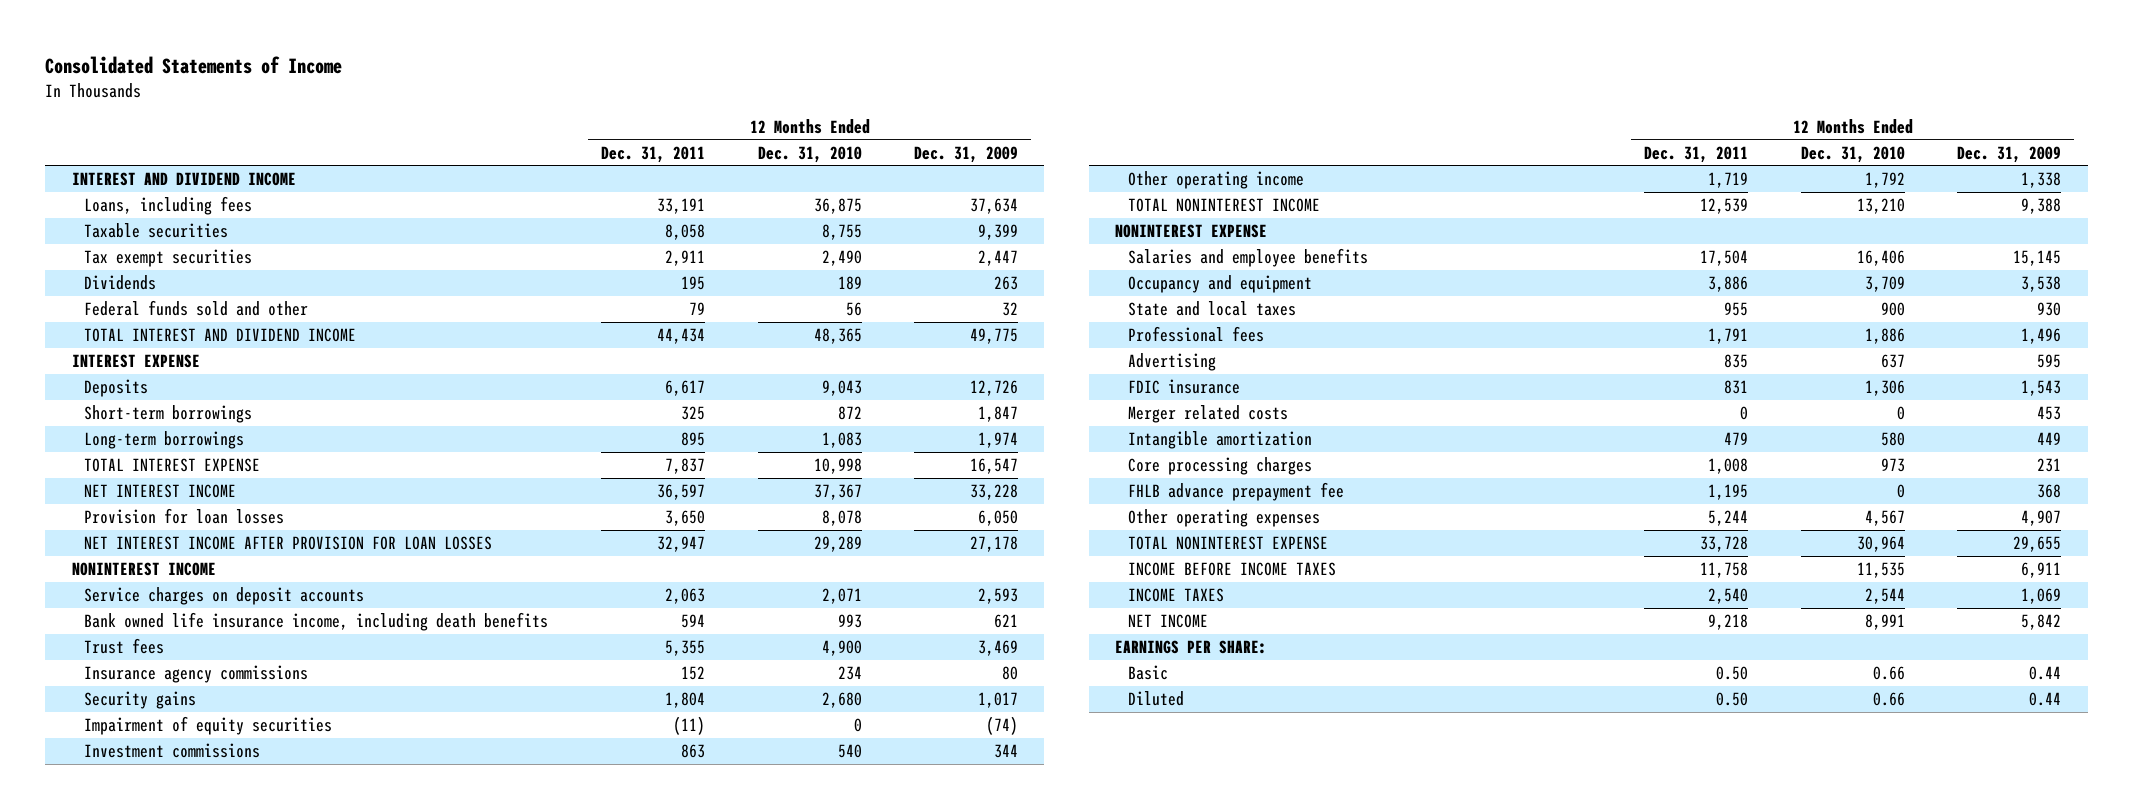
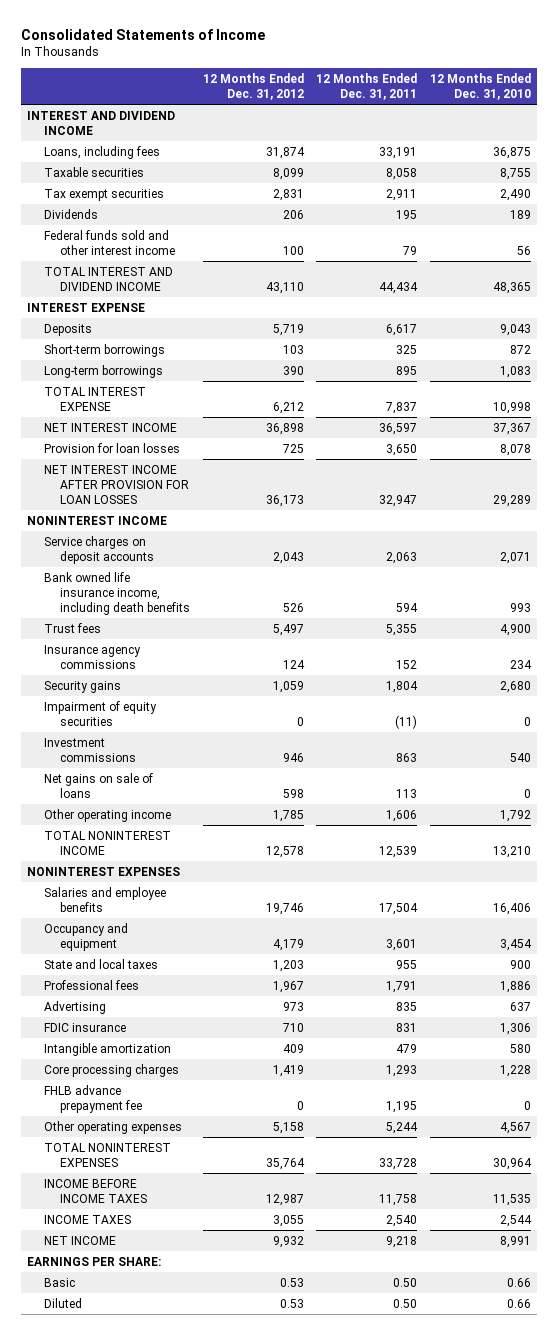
- | 12 Months Ended Dec. 31, 2011 | 12 Months Ended Dec. 31, 2010 | 12 Months Ended Dec. 31, 2009
+ | 12 Months Ended Dec. 31, 2012 | 12 Months Ended Dec. 31, 2011 | 12 Months Ended Dec. 31, 2010
- Federal funds sold and other | 79 | 56 | 32
+ Federal funds sold and other interest income | 100 | 79 | 56
- Other operating income | 1,719 | 1,792 | 1,338
+ Net gains on sale of loans | 598 | 113 | 0
+ Other operating income | 1,785 | 1,606 | 1,792
- NONINTEREST EXPENSE
+ NONINTEREST EXPENSES
- Occupancy and equipment | 3,886 | 3,709 | 3,538
+ Occupancy and equipment | 4,179 | 3,601 | 3,454
- Merger related costs | 0 | 0 | 453
- Core processing charges | 1,008 | 973 | 231
+ Core processing charges | 1,419 | 1,293 | 1,228
- TOTAL NONINTEREST EXPENSE | 33,728 | 30,964 | 29,655
+ TOTAL NONINTEREST EXPENSES | 35,764 | 33,728 | 30,964

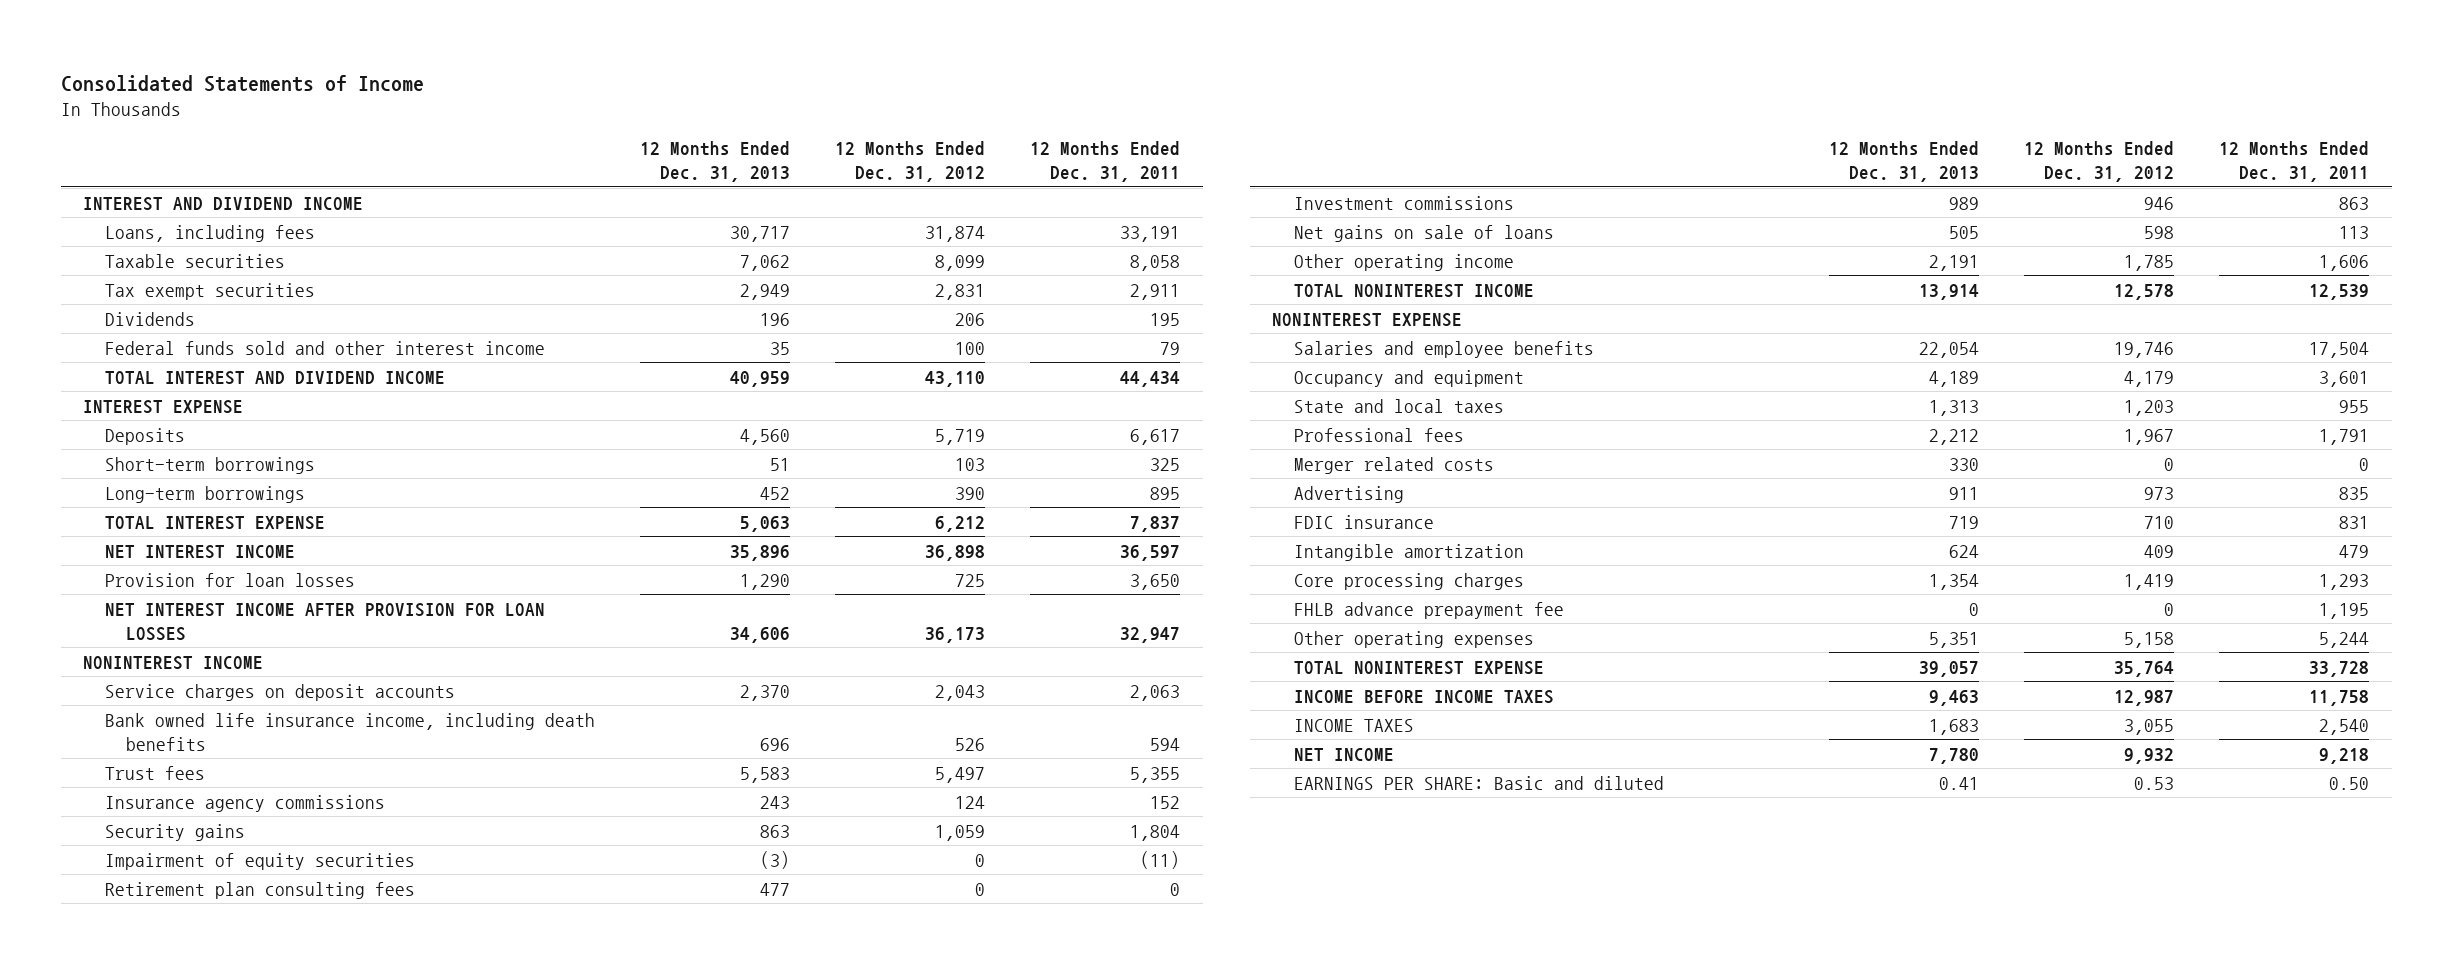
- | 12 Months Ended Dec. 31, 2012 | 12 Months Ended Dec. 31, 2011 | 12 Months Ended Dec. 31, 2010
+ | 12 Months Ended Dec. 31, 2013 | 12 Months Ended Dec. 31, 2012 | 12 Months Ended Dec. 31, 2011
+ Retirement plan consulting fees | 477 | 0 | 0
- NONINTEREST EXPENSES
+ NONINTEREST EXPENSE
+ Merger related costs | 330 | 0 | 0
- TOTAL NONINTEREST EXPENSES | 35,764 | 33,728 | 30,964
+ TOTAL NONINTEREST EXPENSE | 39,057 | 35,764 | 33,728
- EARNINGS PER SHARE:
- Basic | 0.53 | 0.50 | 0.66
- Diluted | 0.53 | 0.50 | 0.66
+ EARNINGS PER SHARE: Basic and diluted | 0.41 | 0.53 | 0.50

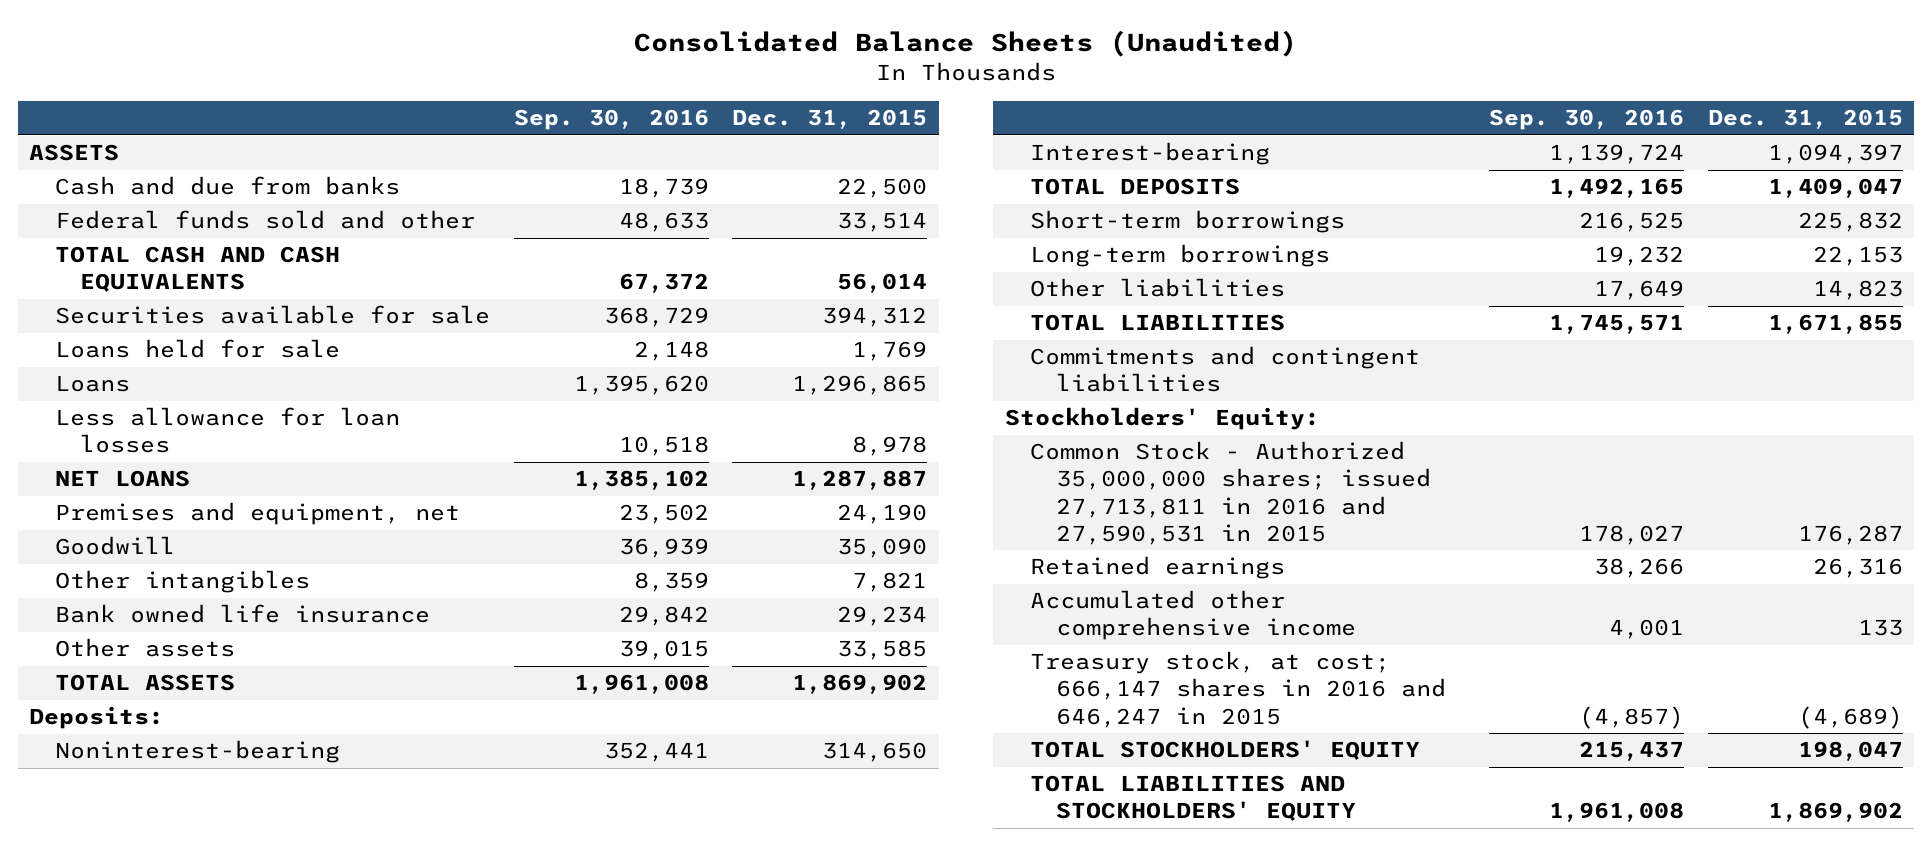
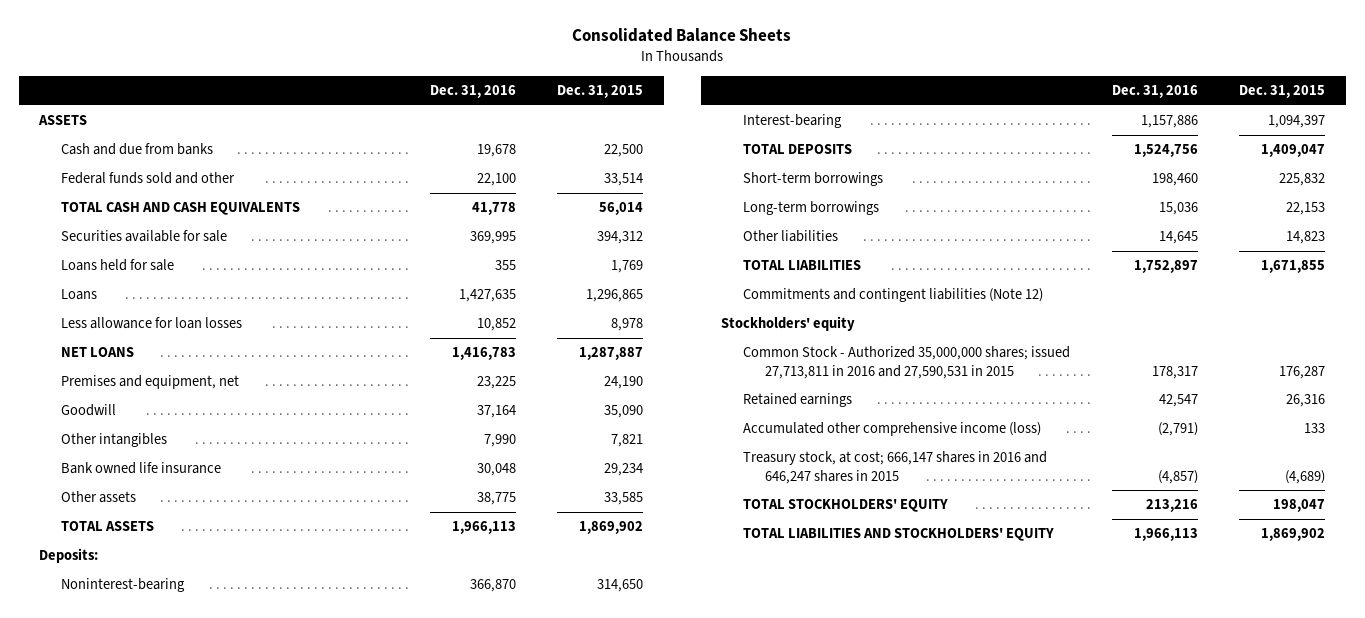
- Consolidated Balance Sheets (Unaudited)
+ Consolidated Balance Sheets
- | Sep. 30, 2016 | Dec. 31, 2015
+ | Dec. 31, 2016 | Dec. 31, 2015
- Commitments and contingent liabilities
- Stockholders' Equity:
+ Commitments and contingent liabilities (Note 12)
+ Stockholders' equity
- Accumulated other comprehensive income | 4,001 | 133
- Treasury stock, at cost; 666,147 shares in 2016 and 646,247 in 2015 | (4,857) | (4,689)
+ Accumulated other comprehensive income (loss) | (2,791) | 133
+ Treasury stock, at cost; 666,147 shares in 2016 and 646,247 shares in 2015 | (4,857) | (4,689)

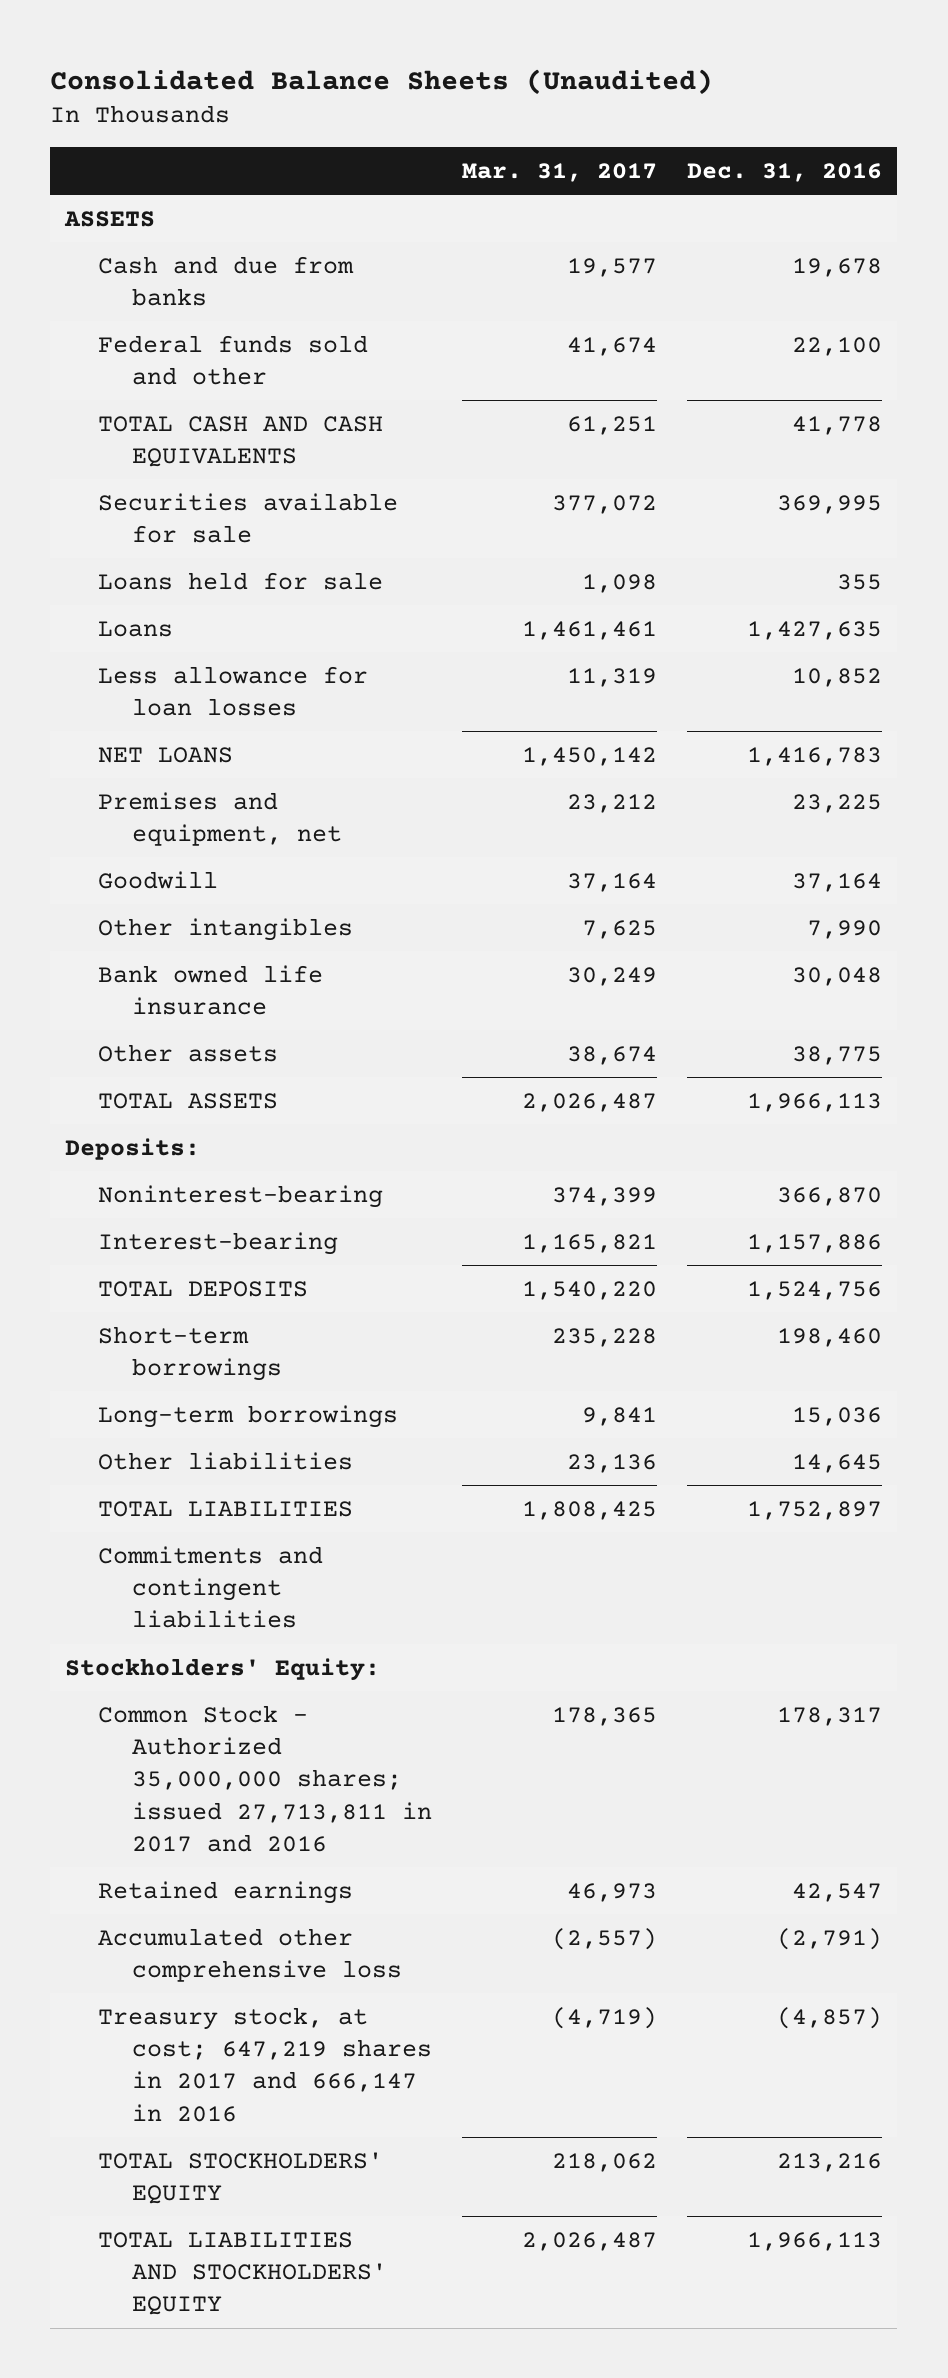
- Consolidated Balance Sheets
+ Consolidated Balance Sheets (Unaudited)
- | Dec. 31, 2016 | Dec. 31, 2015
+ | Mar. 31, 2017 | Dec. 31, 2016
- Commitments and contingent liabilities (Note 12)
- Stockholders' equity
- Common Stock - Authorized 35,000,000 shares; issued 27,713,811 in 2016 and 27,590,531 in 2015 | 178,317 | 176,287
+ Commitments and contingent liabilities
+ Stockholders' Equity:
+ Common Stock - Authorized 35,000,000 shares; issued 27,713,811 in 2017 and 2016 | 178,365 | 178,317
- Accumulated other comprehensive income (loss) | (2,791) | 133
- Treasury stock, at cost; 666,147 shares in 2016 and 646,247 shares in 2015 | (4,857) | (4,689)
+ Accumulated other comprehensive loss | (2,557) | (2,791)
+ Treasury stock, at cost; 647,219 shares in 2017 and 666,147 in 2016 | (4,719) | (4,857)

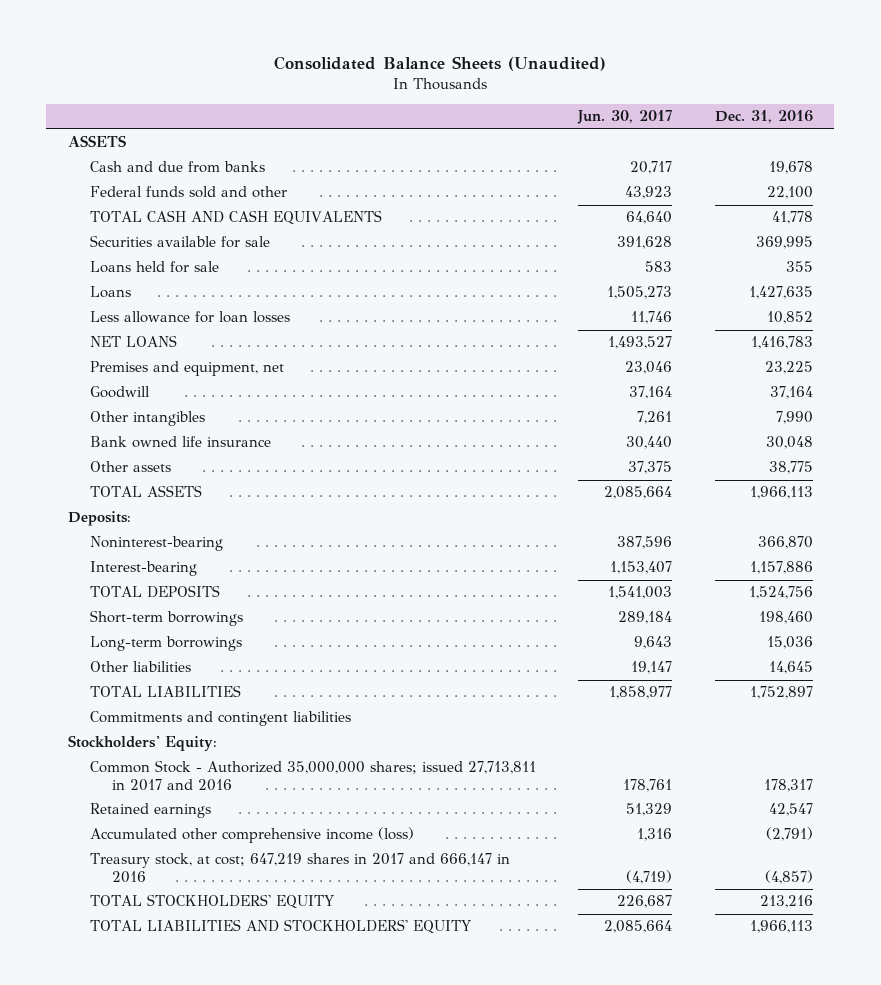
- | Mar. 31, 2017 | Dec. 31, 2016
+ | Jun. 30, 2017 | Dec. 31, 2016
- Accumulated other comprehensive loss | (2,557) | (2,791)
+ Accumulated other comprehensive income (loss) | 1,316 | (2,791)

